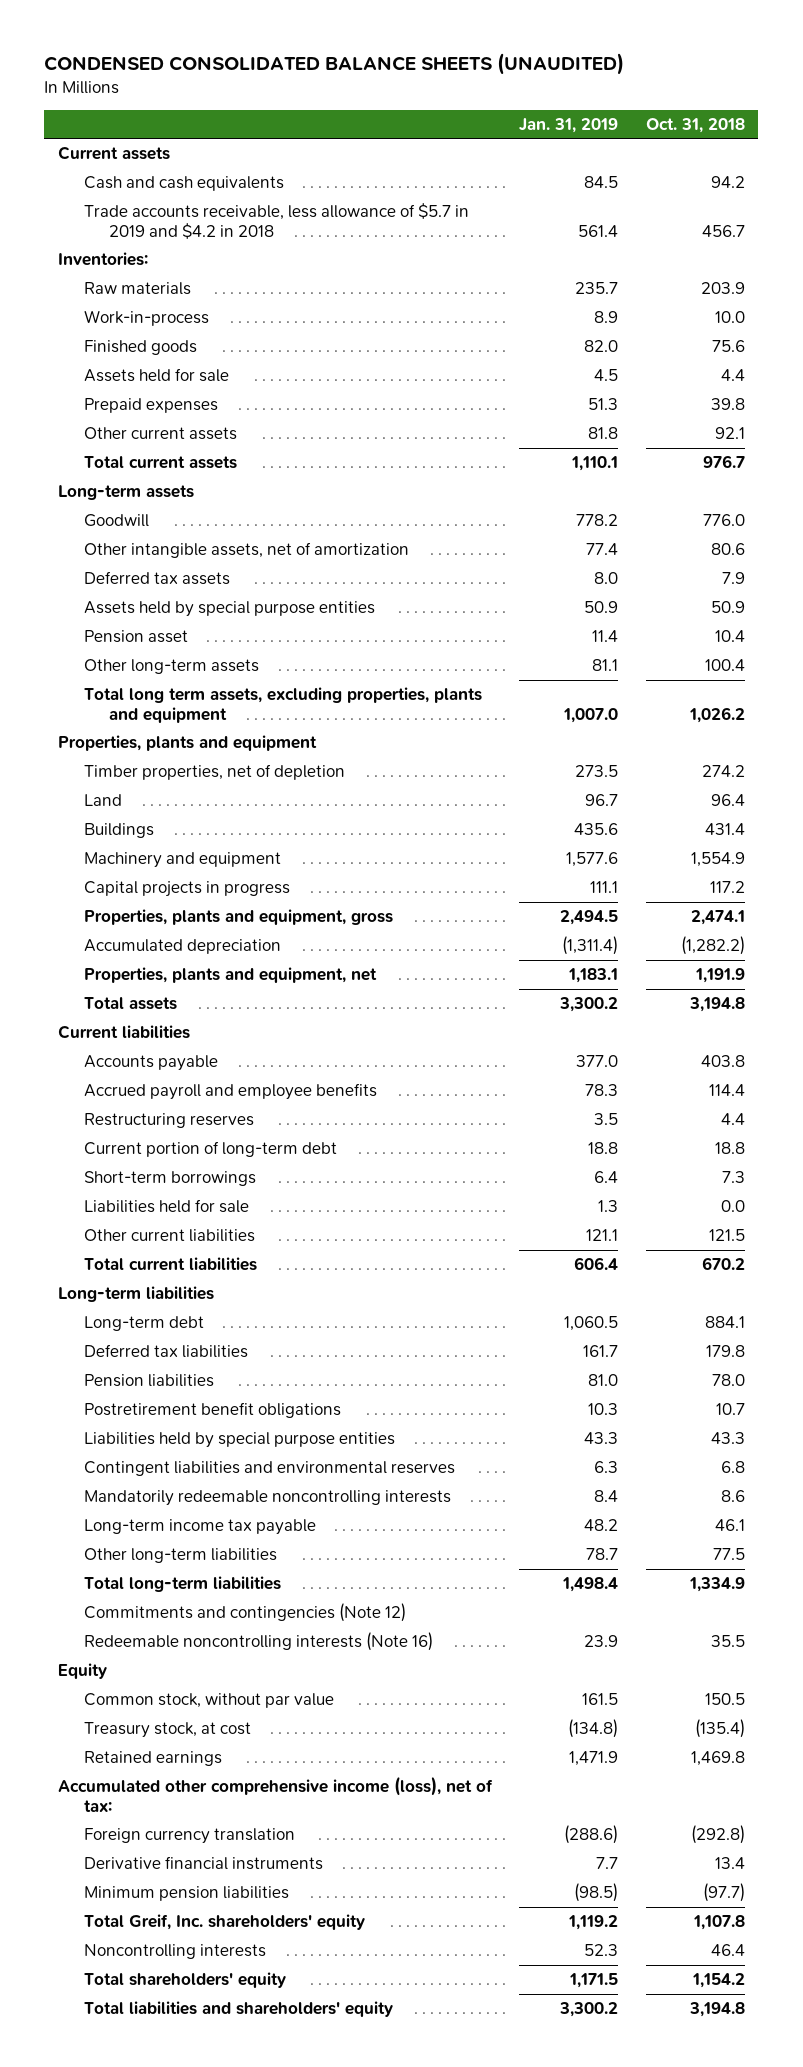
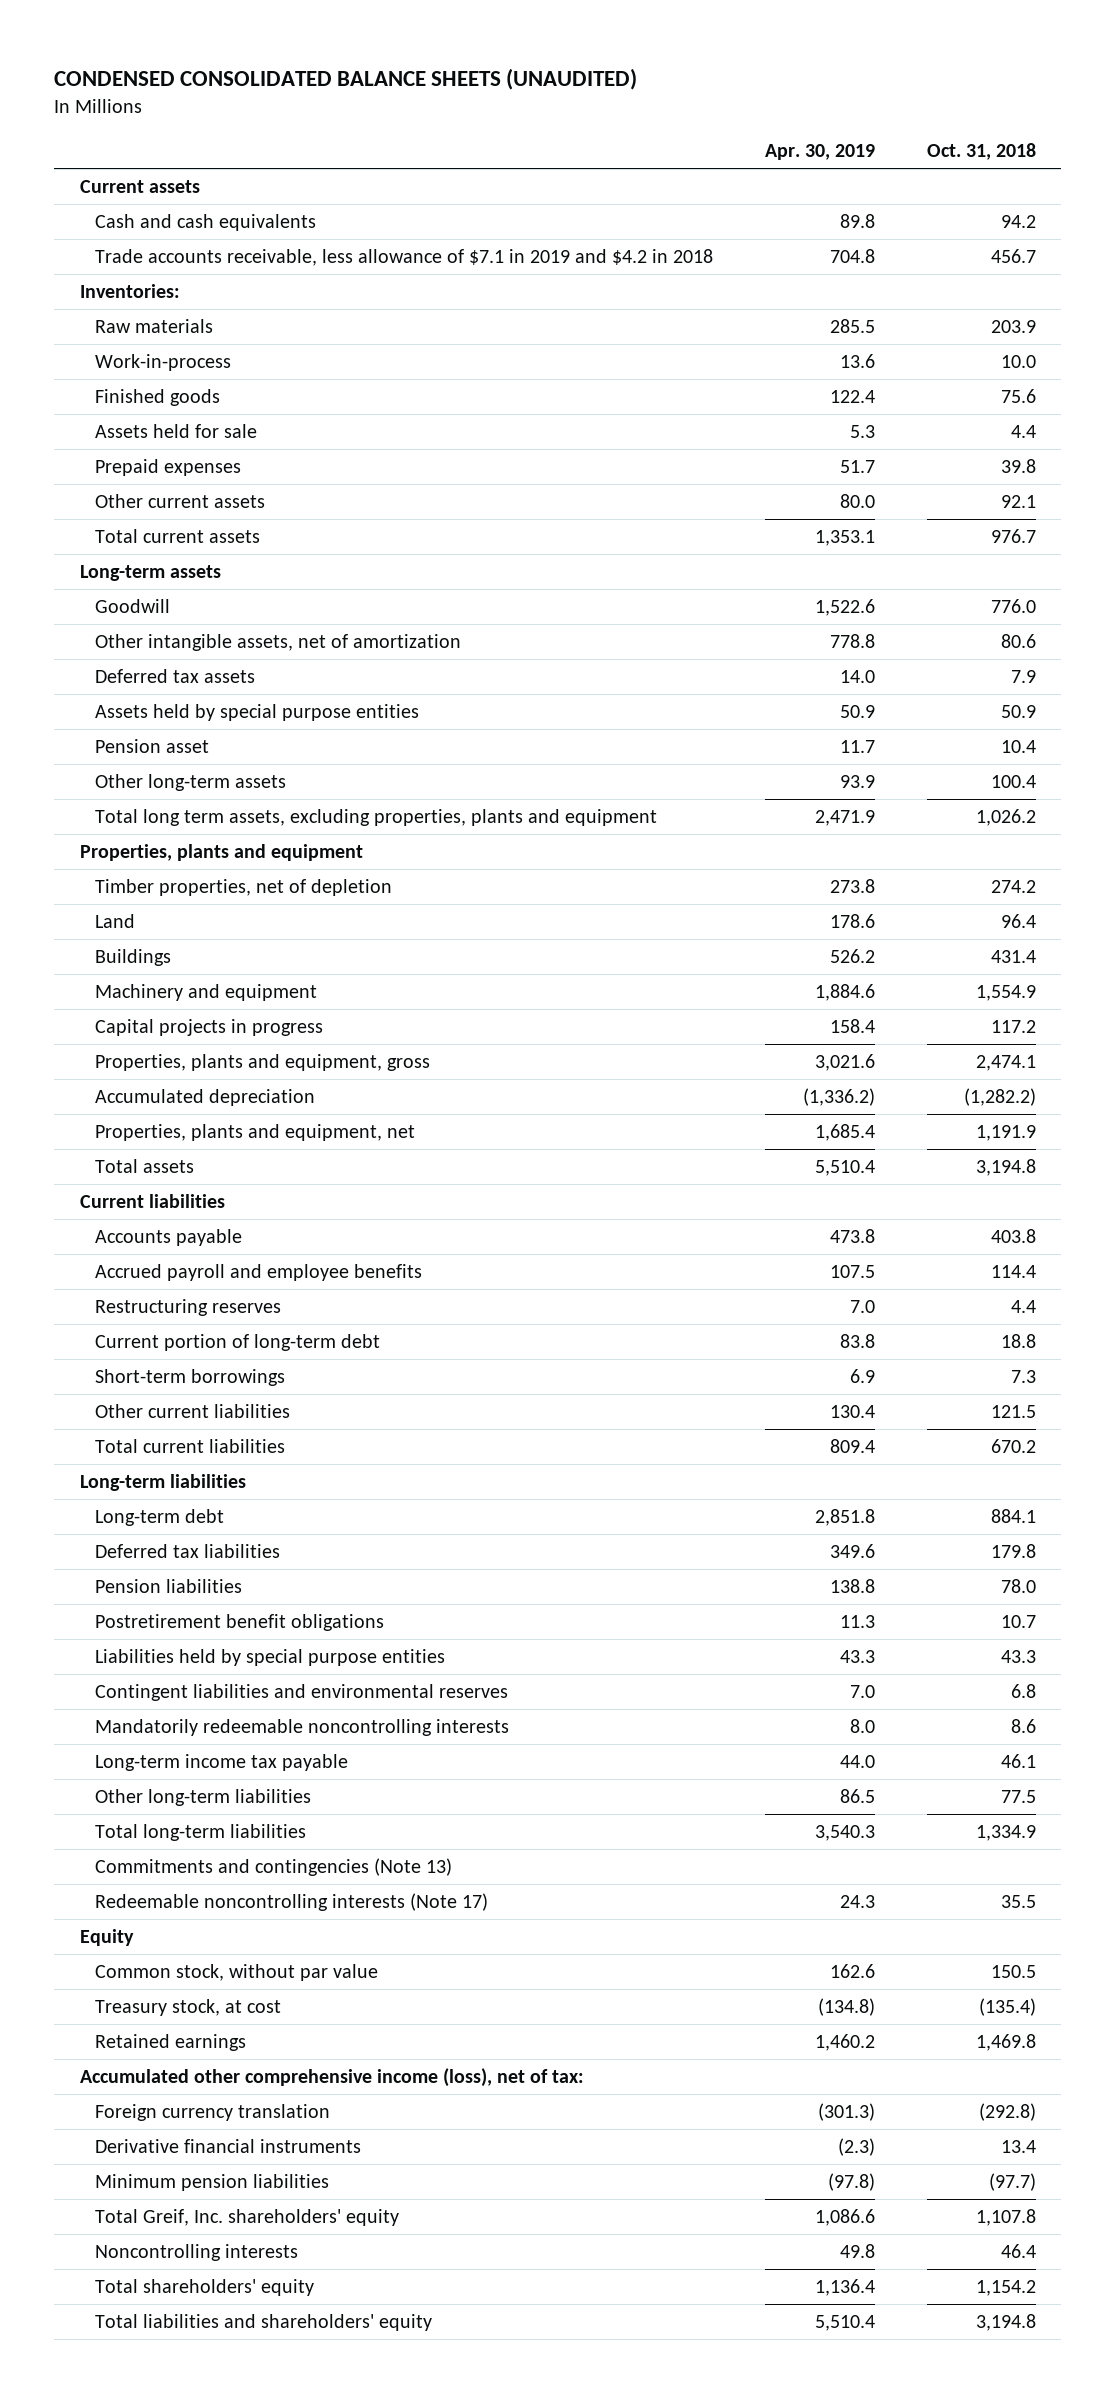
- | Jan. 31, 2019 | Oct. 31, 2018
+ | Apr. 30, 2019 | Oct. 31, 2018
- Trade accounts receivable, less allowance of $5.7 in 2019 and $4.2 in 2018 | 561.4 | 456.7
+ Trade accounts receivable, less allowance of $7.1 in 2019 and $4.2 in 2018 | 704.8 | 456.7
- Liabilities held for sale | 1.3 | 0.0
- Commitments and contingencies (Note 12)
- Redeemable noncontrolling interests (Note 16) | 23.9 | 35.5
+ Commitments and contingencies (Note 13)
+ Redeemable noncontrolling interests (Note 17) | 24.3 | 35.5

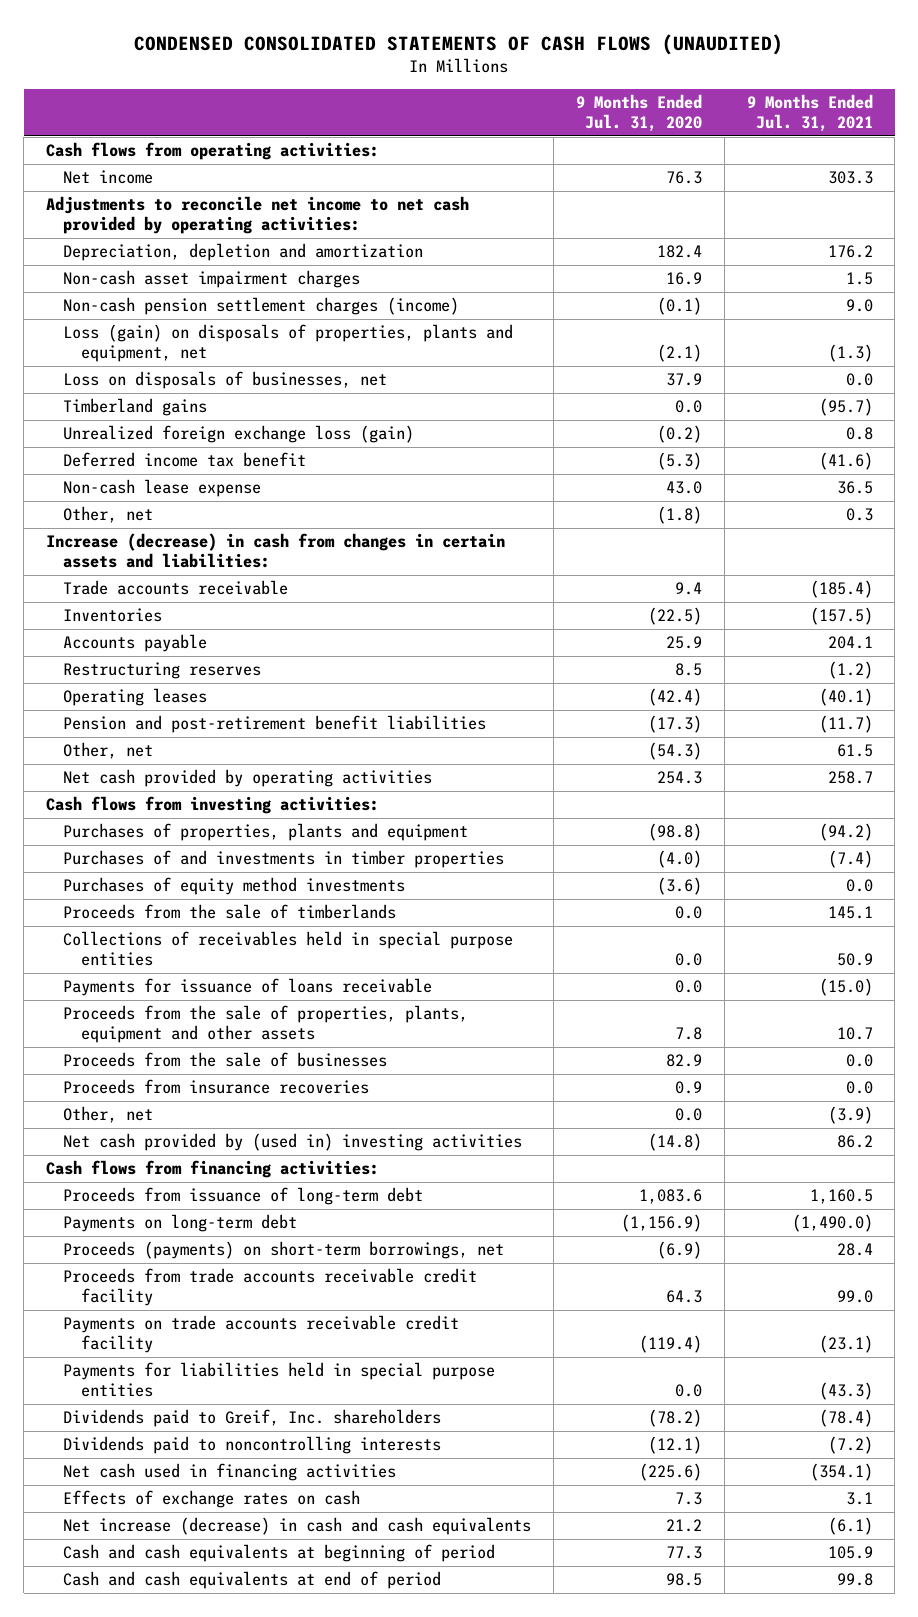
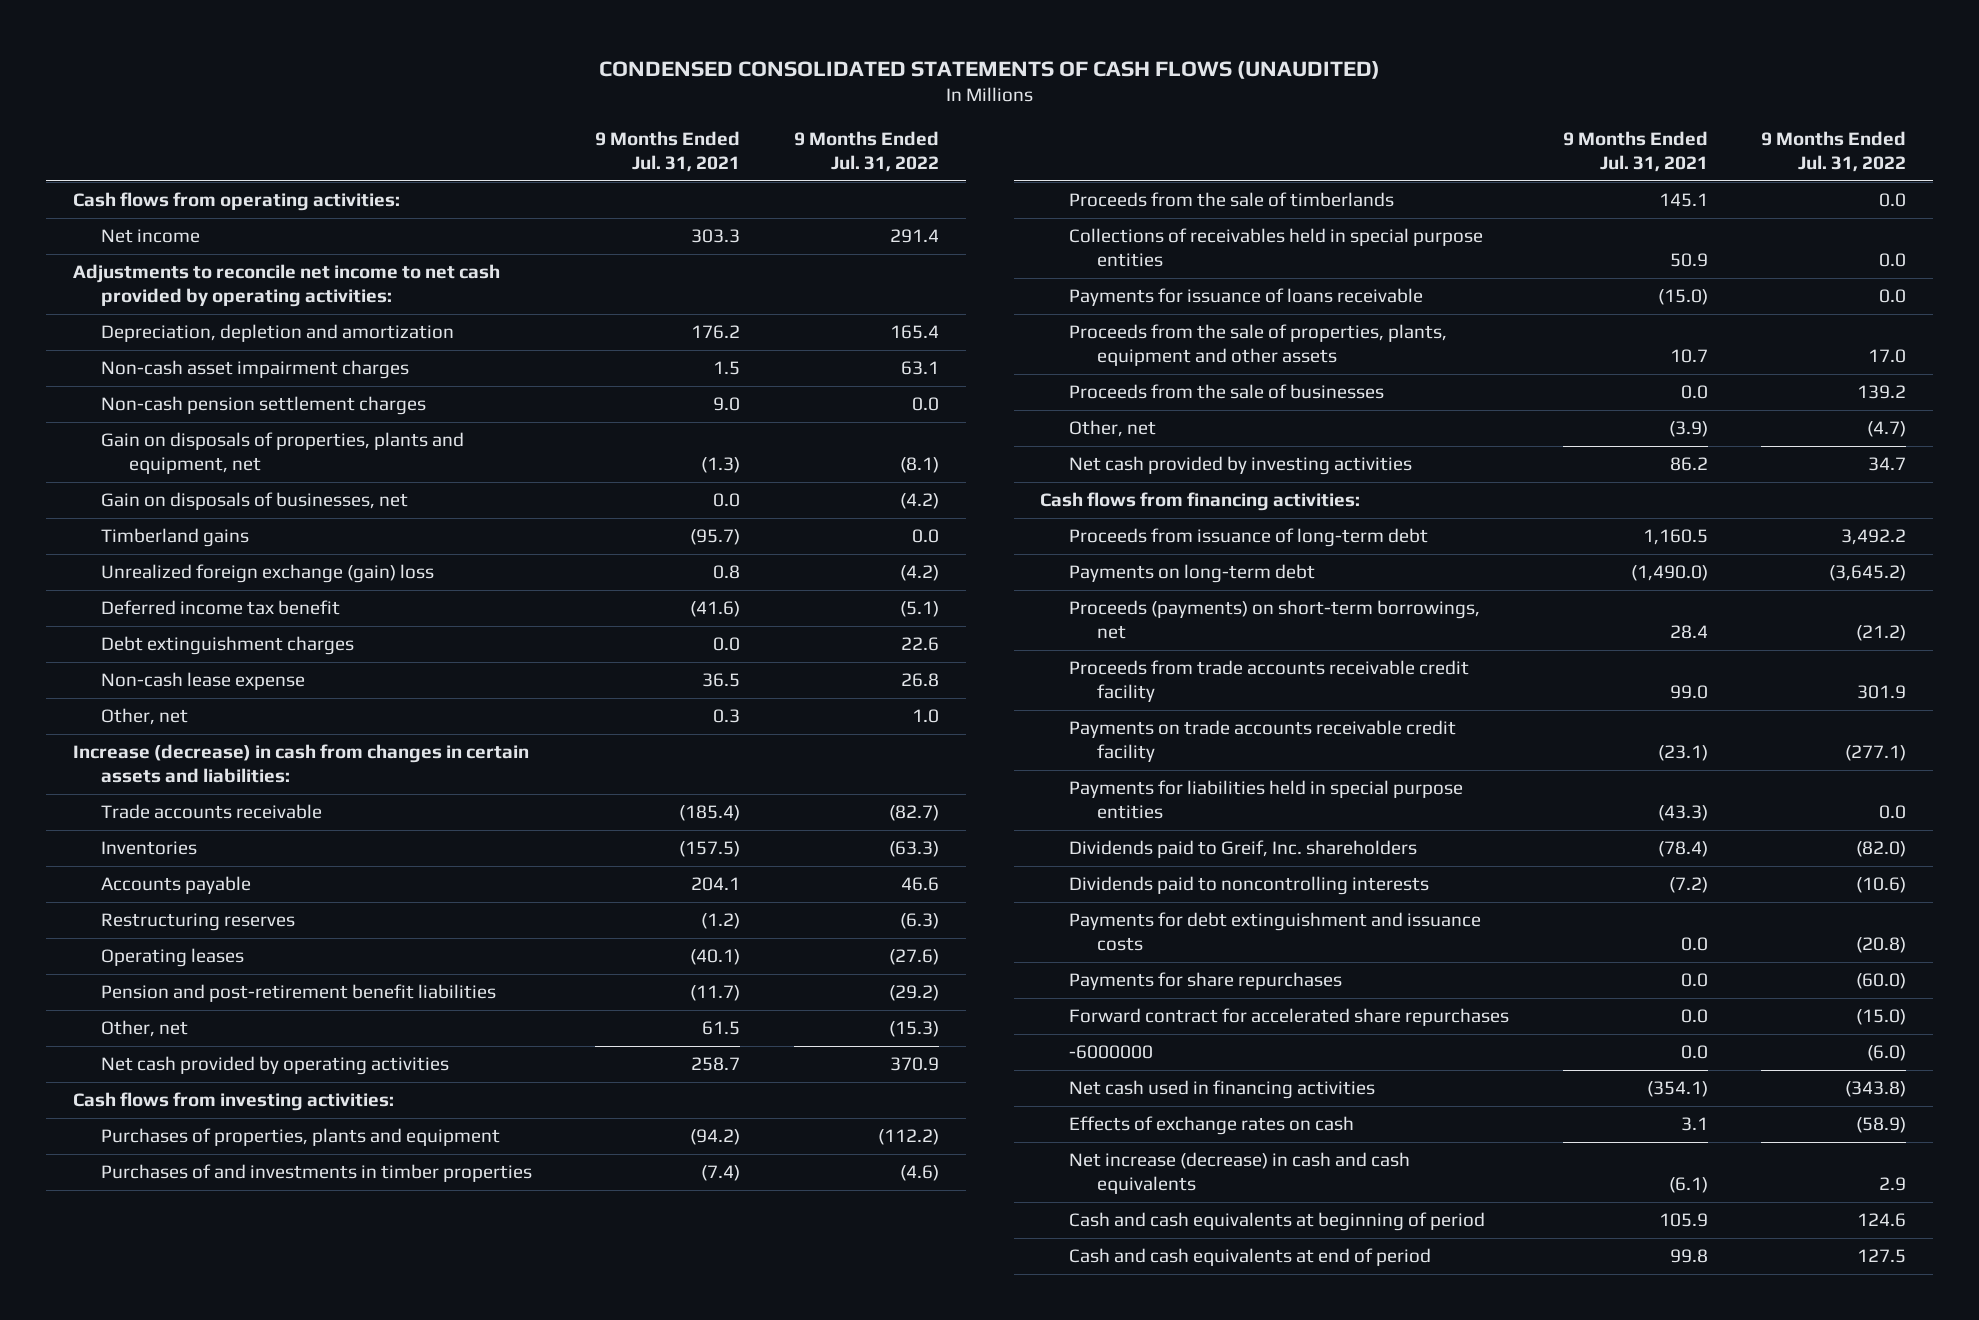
- | 9 Months Ended Jul. 31, 2020 | 9 Months Ended Jul. 31, 2021
+ | 9 Months Ended Jul. 31, 2021 | 9 Months Ended Jul. 31, 2022
- Non-cash pension settlement charges (income) | (0.1) | 9.0
- Loss (gain) on disposals of properties, plants and equipment, net | (2.1) | (1.3)
- Loss on disposals of businesses, net | 37.9 | 0.0
+ Non-cash pension settlement charges | 9.0 | 0.0
+ Gain on disposals of properties, plants and equipment, net | (1.3) | (8.1)
+ Gain on disposals of businesses, net | 0.0 | (4.2)
- Unrealized foreign exchange loss (gain) | (0.2) | 0.8
+ Unrealized foreign exchange (gain) loss | 0.8 | (4.2)
+ Debt extinguishment charges | 0.0 | 22.6
- Purchases of equity method investments | (3.6) | 0.0
- Proceeds from insurance recoveries | 0.9 | 0.0
- Net cash provided by (used in) investing activities | (14.8) | 86.2
+ Net cash provided by investing activities | 86.2 | 34.7
+ Payments for debt extinguishment and issuance costs | 0.0 | (20.8)
+ Payments for share repurchases | 0.0 | (60.0)
+ Forward contract for accelerated share repurchases | 0.0 | (15.0)
+ -6000000 | 0.0 | (6.0)

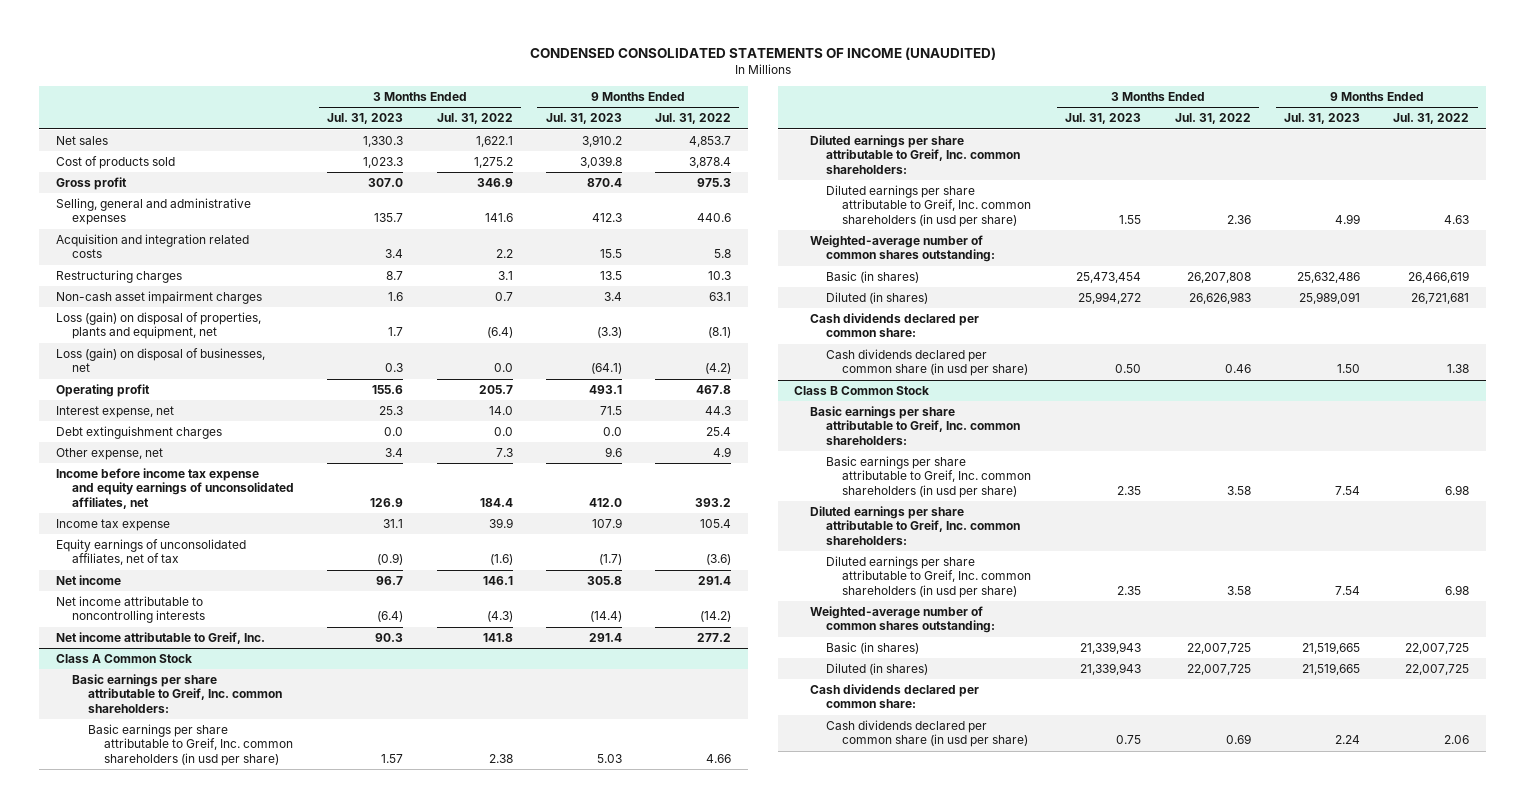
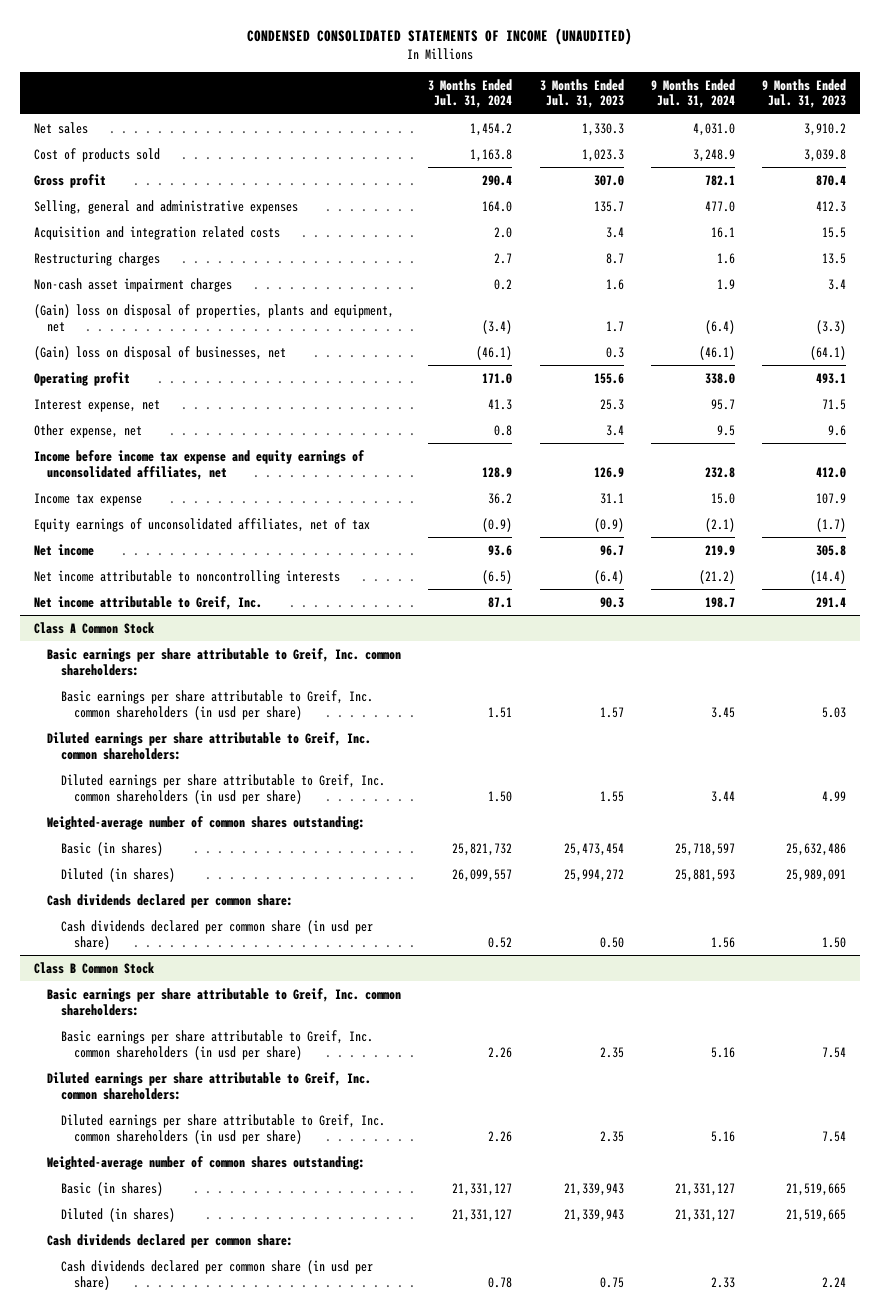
- | 3 Months Ended Jul. 31, 2023 | 3 Months Ended Jul. 31, 2022 | 9 Months Ended Jul. 31, 2023 | 9 Months Ended Jul. 31, 2022
+ | 3 Months Ended Jul. 31, 2024 | 3 Months Ended Jul. 31, 2023 | 9 Months Ended Jul. 31, 2024 | 9 Months Ended Jul. 31, 2023
- Loss (gain) on disposal of properties, plants and equipment, net | 1.7 | (6.4) | (3.3) | (8.1)
- Loss (gain) on disposal of businesses, net | 0.3 | 0.0 | (64.1) | (4.2)
+ (Gain) loss on disposal of properties, plants and equipment, net | (3.4) | 1.7 | (6.4) | (3.3)
+ (Gain) loss on disposal of businesses, net | (46.1) | 0.3 | (46.1) | (64.1)
- Debt extinguishment charges | 0.0 | 0.0 | 0.0 | 25.4

